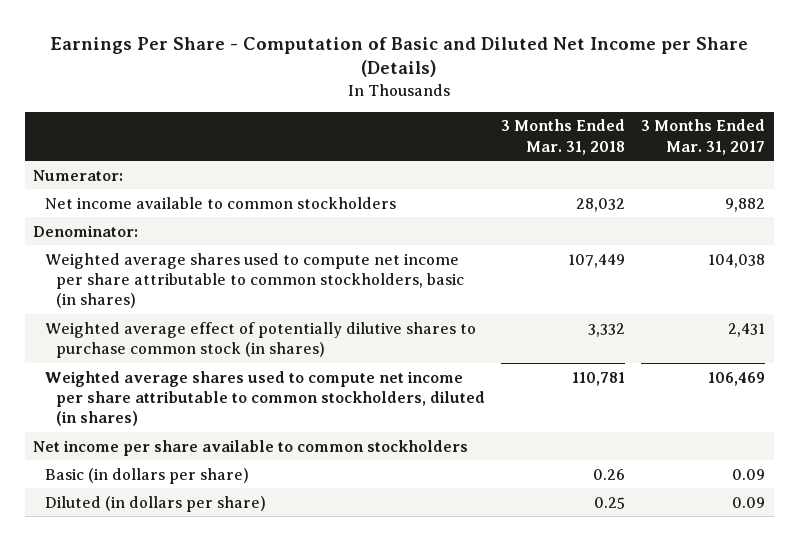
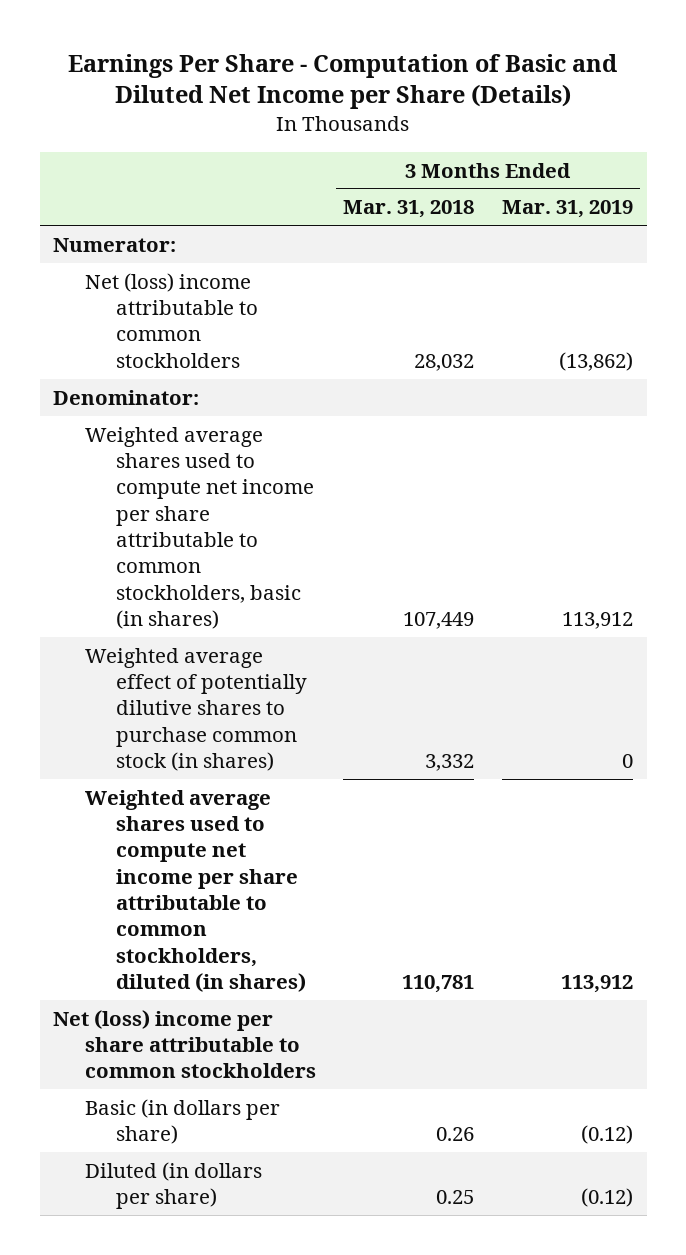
- | 3 Months Ended Mar. 31, 2018 | 3 Months Ended Mar. 31, 2017
+ | 3 Months Ended Mar. 31, 2018 | 3 Months Ended Mar. 31, 2019
- Net income available to common stockholders | 28,032 | 9,882
+ Net (loss) income attributable to common stockholders | 28,032 | (13,862)
- Net income per share available to common stockholders
+ Net (loss) income per share attributable to common stockholders

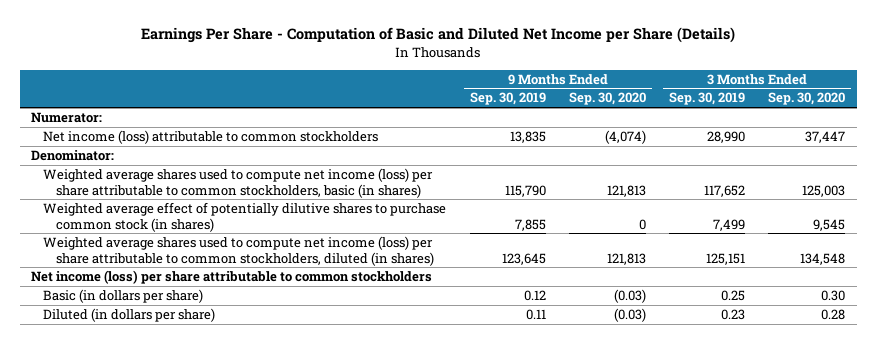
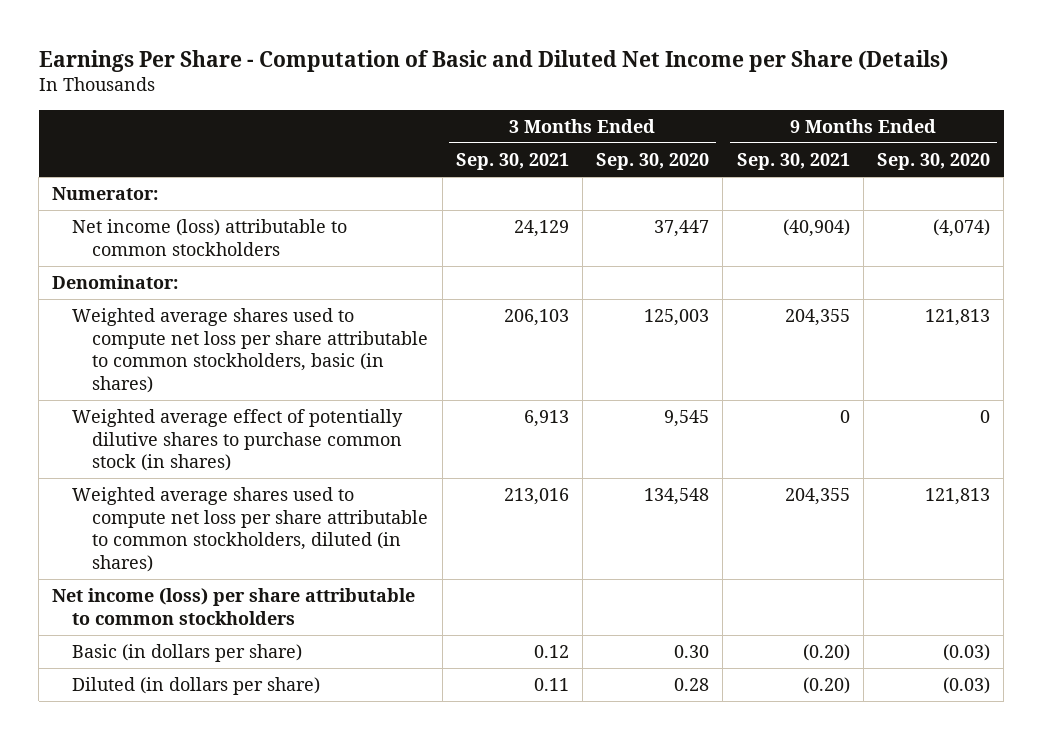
- | 9 Months Ended Sep. 30, 2019 | 9 Months Ended Sep. 30, 2020 | 3 Months Ended Sep. 30, 2019 | 3 Months Ended Sep. 30, 2020
+ | 3 Months Ended Sep. 30, 2021 | 3 Months Ended Sep. 30, 2020 | 9 Months Ended Sep. 30, 2021 | 9 Months Ended Sep. 30, 2020
- Weighted average shares used to compute net income (loss) per share attributable to common stockholders, basic (in shares) | 115,790 | 121,813 | 117,652 | 125,003
+ Weighted average shares used to compute net loss per share attributable to common stockholders, basic (in shares) | 206,103 | 125,003 | 204,355 | 121,813
- Weighted average shares used to compute net income (loss) per share attributable to common stockholders, diluted (in shares) | 123,645 | 121,813 | 125,151 | 134,548
+ Weighted average shares used to compute net loss per share attributable to common stockholders, diluted (in shares) | 213,016 | 134,548 | 204,355 | 121,813

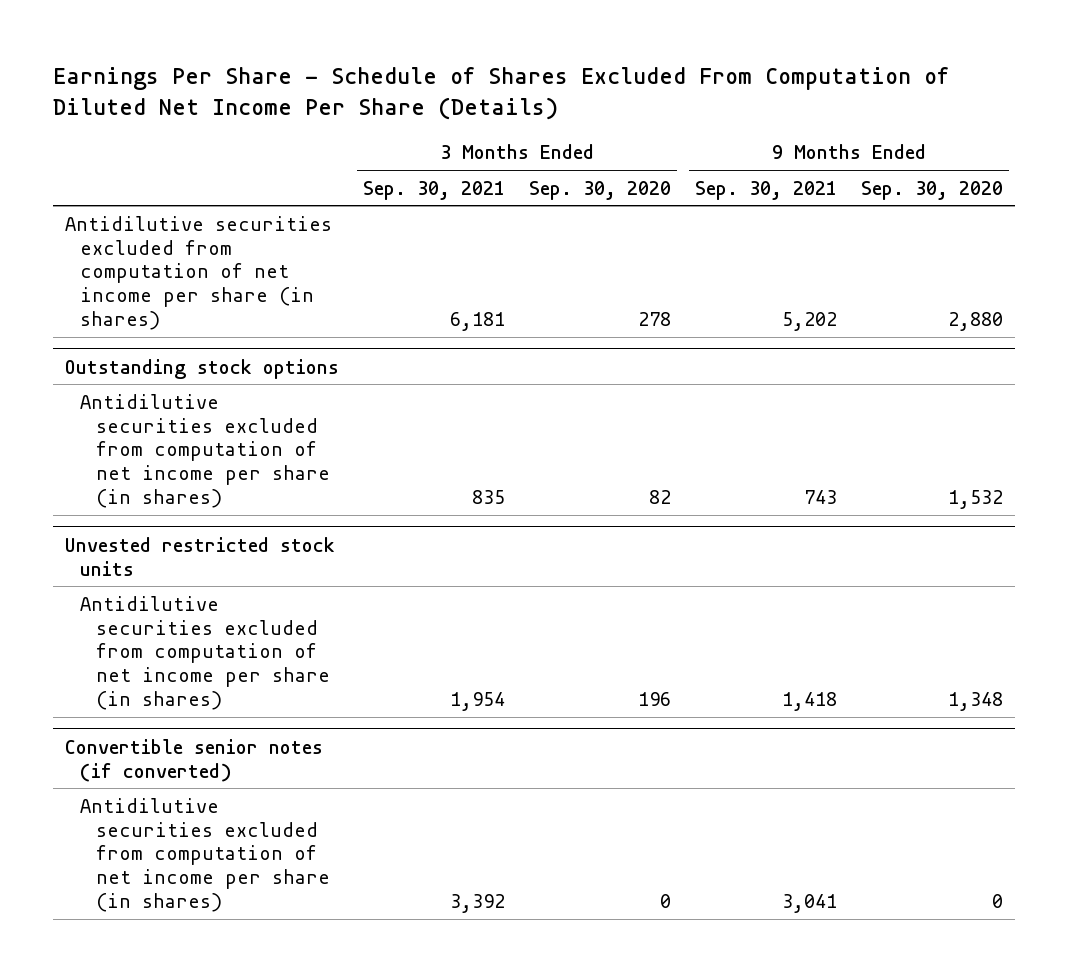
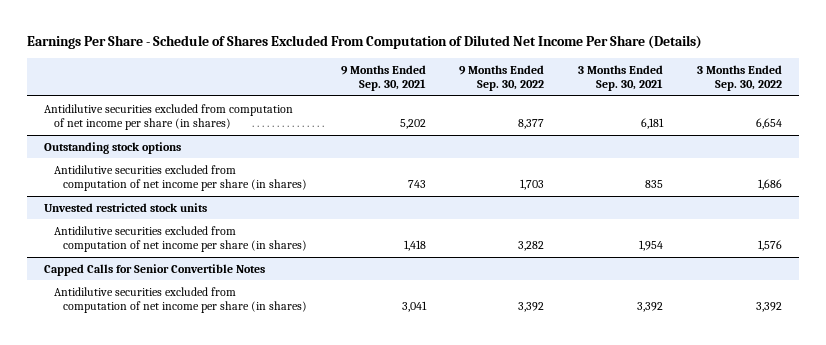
- | 3 Months Ended Sep. 30, 2021 | 3 Months Ended Sep. 30, 2020 | 9 Months Ended Sep. 30, 2021 | 9 Months Ended Sep. 30, 2020
+ | 9 Months Ended Sep. 30, 2021 | 9 Months Ended Sep. 30, 2022 | 3 Months Ended Sep. 30, 2021 | 3 Months Ended Sep. 30, 2022
- Convertible senior notes (if converted)
+ Capped Calls for Senior Convertible Notes

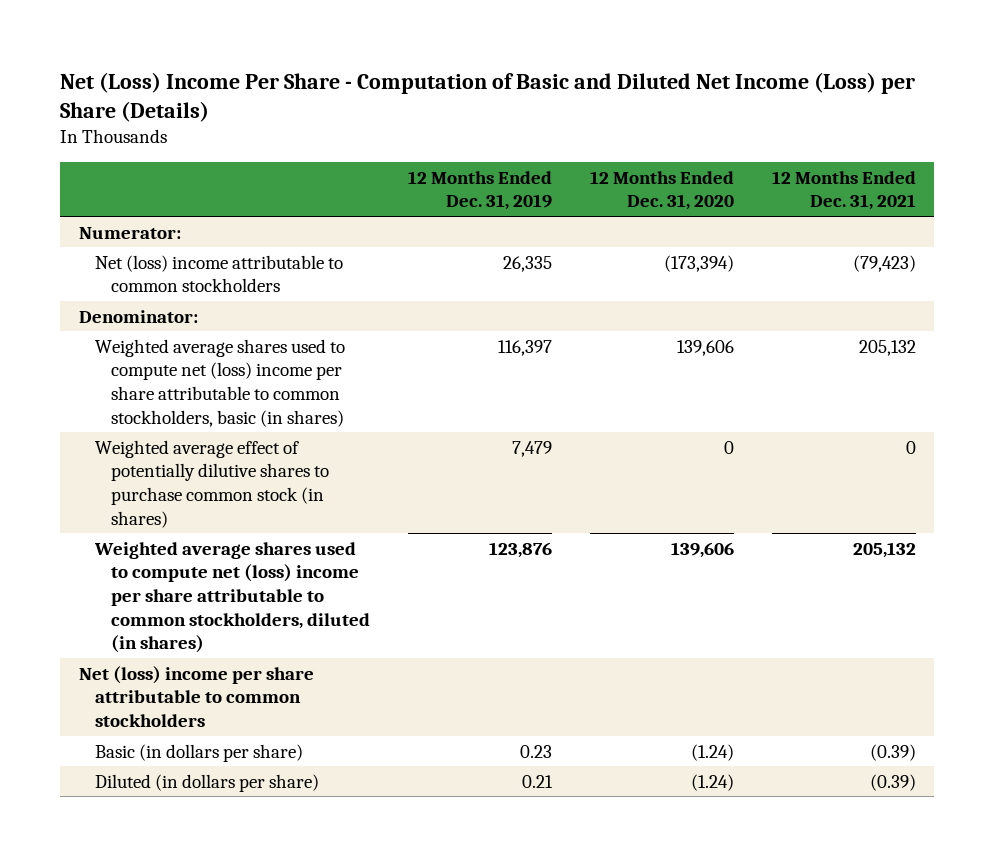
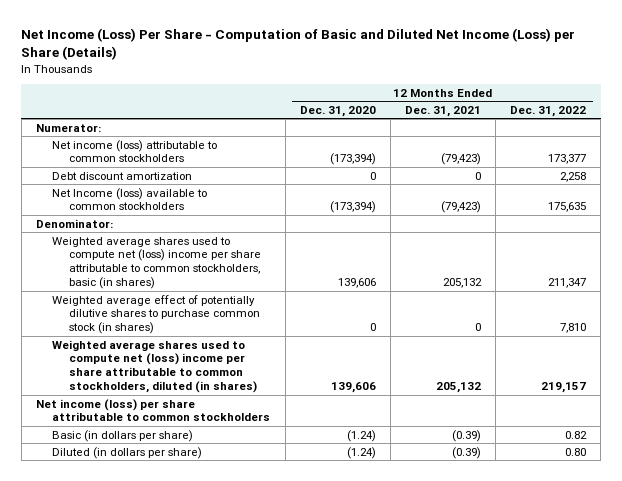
- Net (Loss) Income Per Share - Computation of Basic and Diluted Net Income (Loss) per Share (Details)
+ Net Income (Loss) Per Share - Computation of Basic and Diluted Net Income (Loss) per Share (Details)
- | 12 Months Ended Dec. 31, 2019 | 12 Months Ended Dec. 31, 2020 | 12 Months Ended Dec. 31, 2021
+ | 12 Months Ended Dec. 31, 2020 | 12 Months Ended Dec. 31, 2021 | 12 Months Ended Dec. 31, 2022
- Net (loss) income attributable to common stockholders | 26,335 | (173,394) | (79,423)
+ Net income (loss) attributable to common stockholders | (173,394) | (79,423) | 173,377
+ Debt discount amortization | 0 | 0 | 2,258
+ Net Income (loss) available to common stockholders | (173,394) | (79,423) | 175,635
- Net (loss) income per share attributable to common stockholders
+ Net income (loss) per share attributable to common stockholders

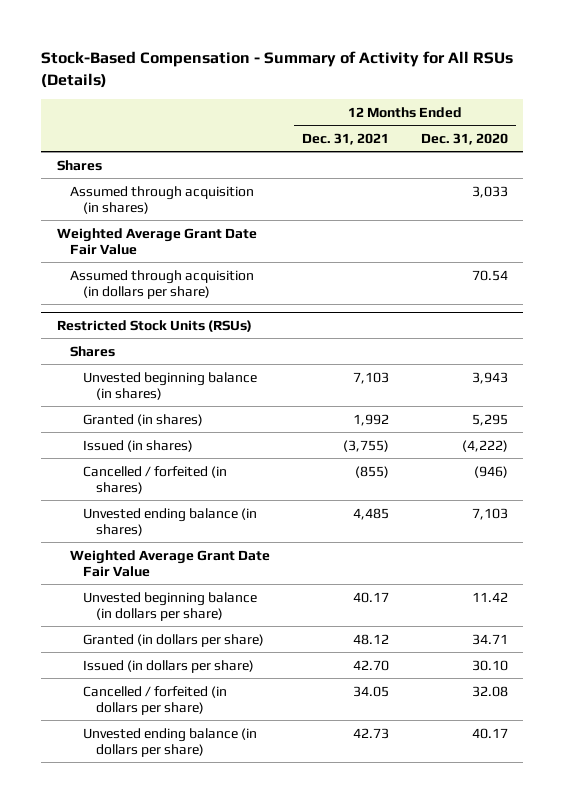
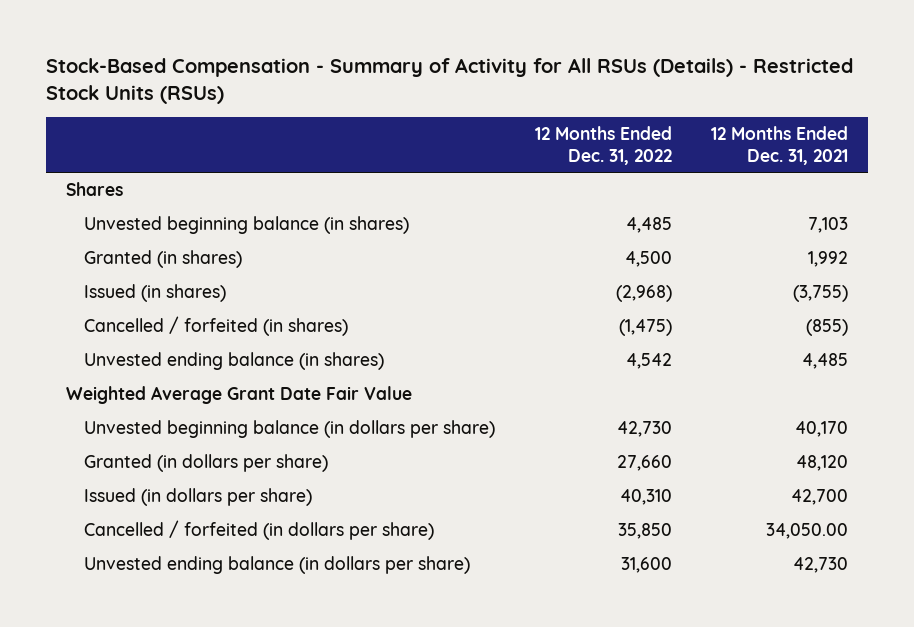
- Stock-Based Compensation - Summary of Activity for All RSUs (Details)
+ Stock-Based Compensation - Summary of Activity for All RSUs (Details) - Restricted Stock Units (RSUs)
- | 12 Months Ended Dec. 31, 2021 | 12 Months Ended Dec. 31, 2020
+ | 12 Months Ended Dec. 31, 2022 | 12 Months Ended Dec. 31, 2021
- Assumed through acquisition (in shares) | | 3,033
- Weighted Average Grant Date Fair Value
- Assumed through acquisition (in dollars per share) | | 70.54
- Restricted Stock Units (RSUs)
- Shares
- Unvested beginning balance (in dollars per share) | 40.17 | 11.42
- Granted (in dollars per share) | 48.12 | 34.71
- Issued (in dollars per share) | 42.70 | 30.10
- Cancelled / forfeited (in dollars per share) | 34.05 | 32.08
- Unvested ending balance (in dollars per share) | 42.73 | 40.17
+ Unvested beginning balance (in dollars per share) | 42,730 | 40,170
+ Granted (in dollars per share) | 27,660 | 48,120
+ Issued (in dollars per share) | 40,310 | 42,700
+ Cancelled / forfeited (in dollars per share) | 35,850 | 34,050.00
+ Unvested ending balance (in dollars per share) | 31,600 | 42,730

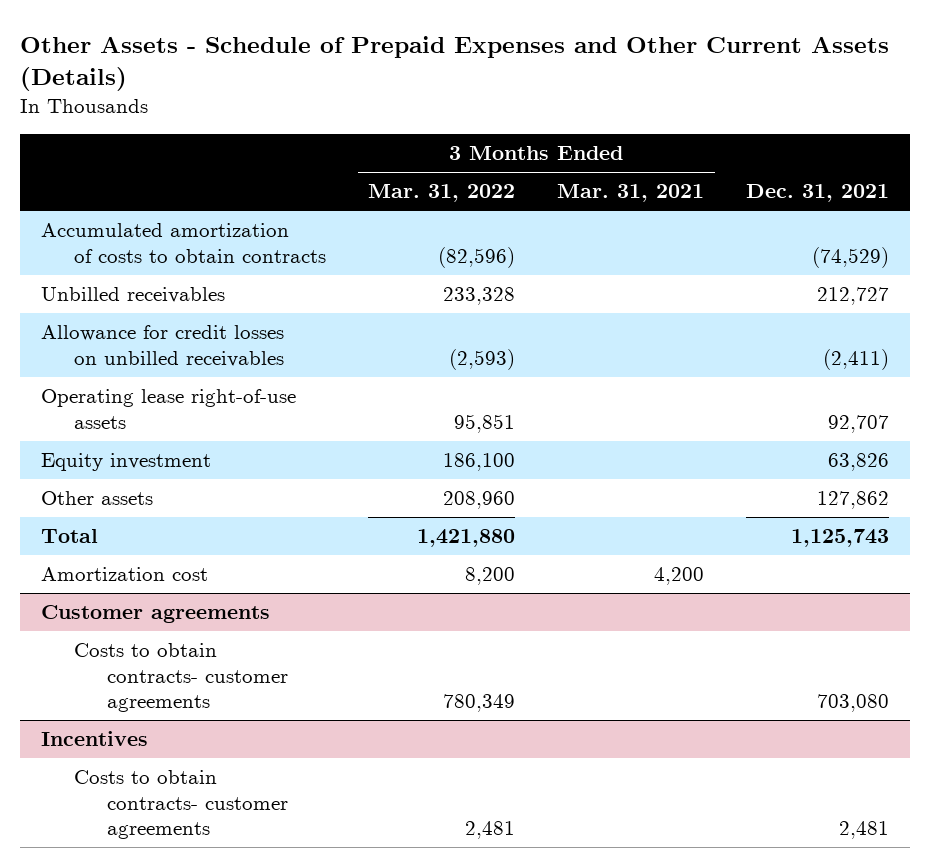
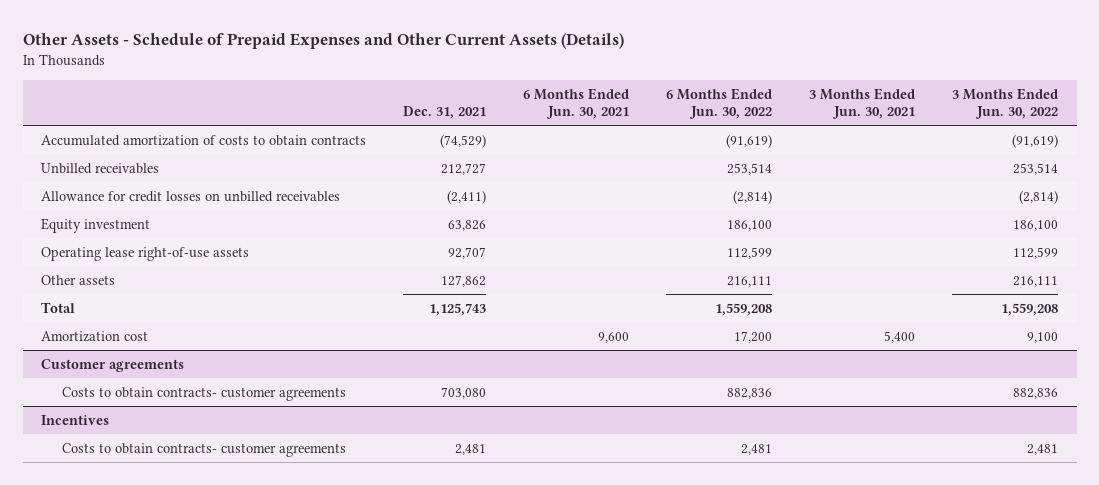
- | 3 Months Ended Mar. 31, 2022 | 3 Months Ended Mar. 31, 2021 | Dec. 31, 2021
+ | Dec. 31, 2021 | 6 Months Ended Jun. 30, 2021 | 6 Months Ended Jun. 30, 2022 | 3 Months Ended Jun. 30, 2021 | 3 Months Ended Jun. 30, 2022
moved down: Operating lease right-of-use assets | 92,707 | | 112,599 | | 112,599

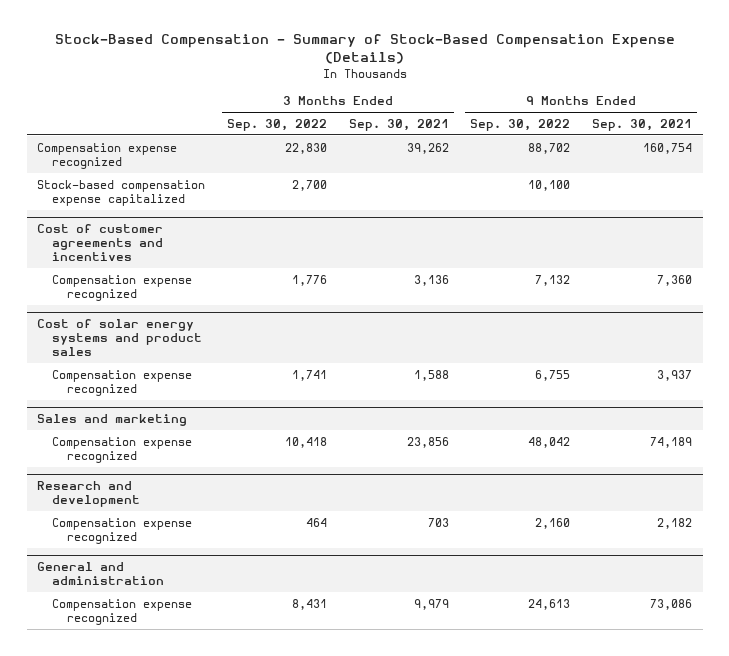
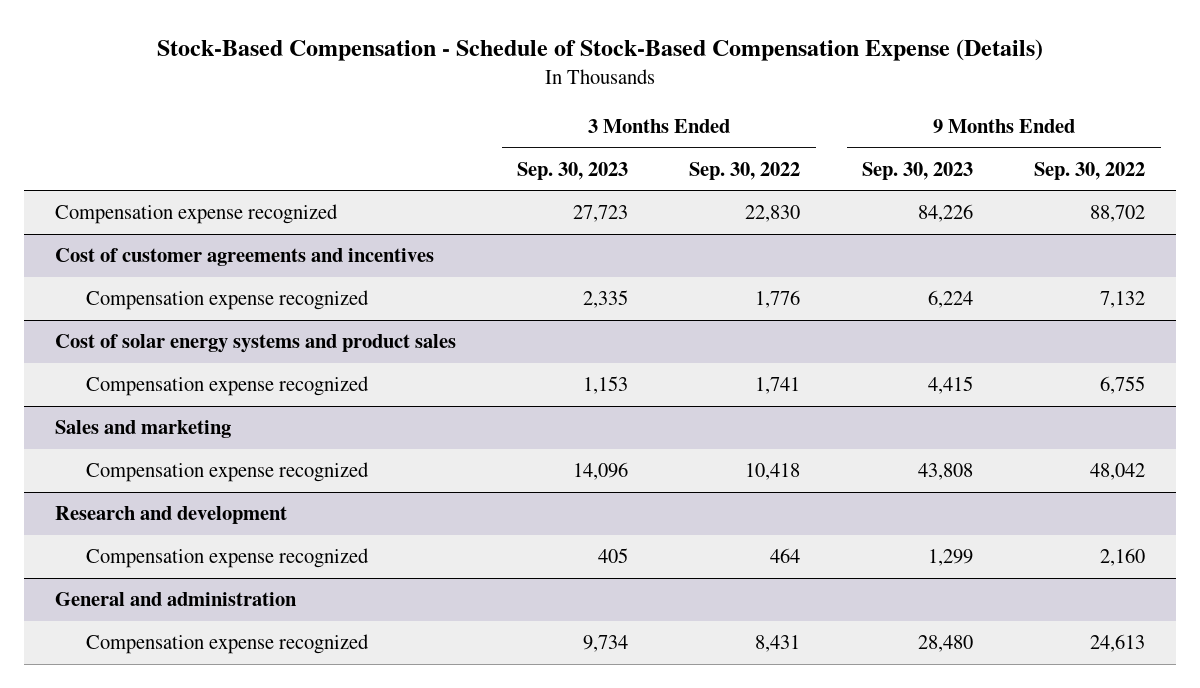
- Stock-Based Compensation - Summary of Stock-Based Compensation Expense (Details)
+ Stock-Based Compensation - Schedule of Stock-Based Compensation Expense (Details)
- | 3 Months Ended Sep. 30, 2022 | 3 Months Ended Sep. 30, 2021 | 9 Months Ended Sep. 30, 2022 | 9 Months Ended Sep. 30, 2021
+ | 3 Months Ended Sep. 30, 2023 | 3 Months Ended Sep. 30, 2022 | 9 Months Ended Sep. 30, 2023 | 9 Months Ended Sep. 30, 2022
- Stock-based compensation expense capitalized | 2,700 | | 10,100 |

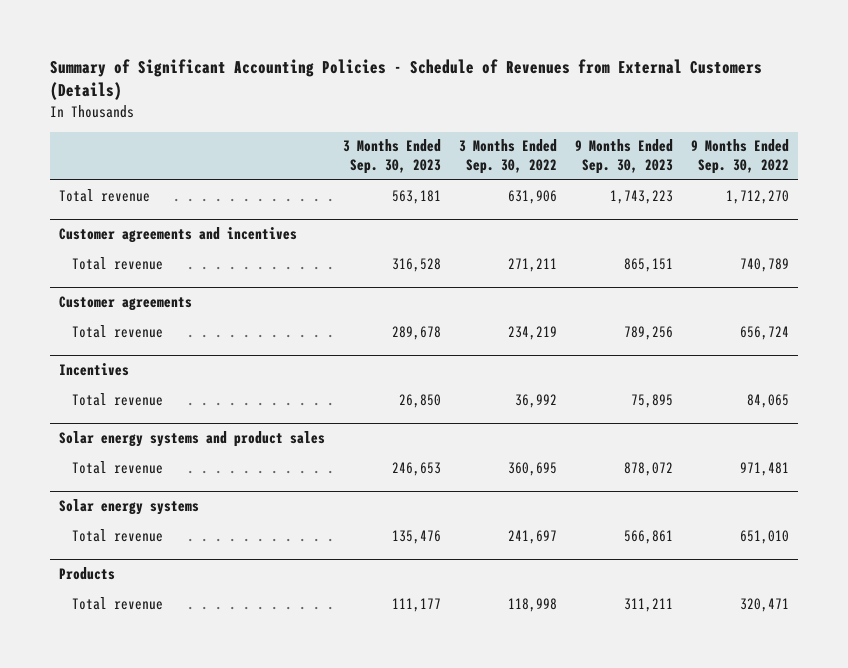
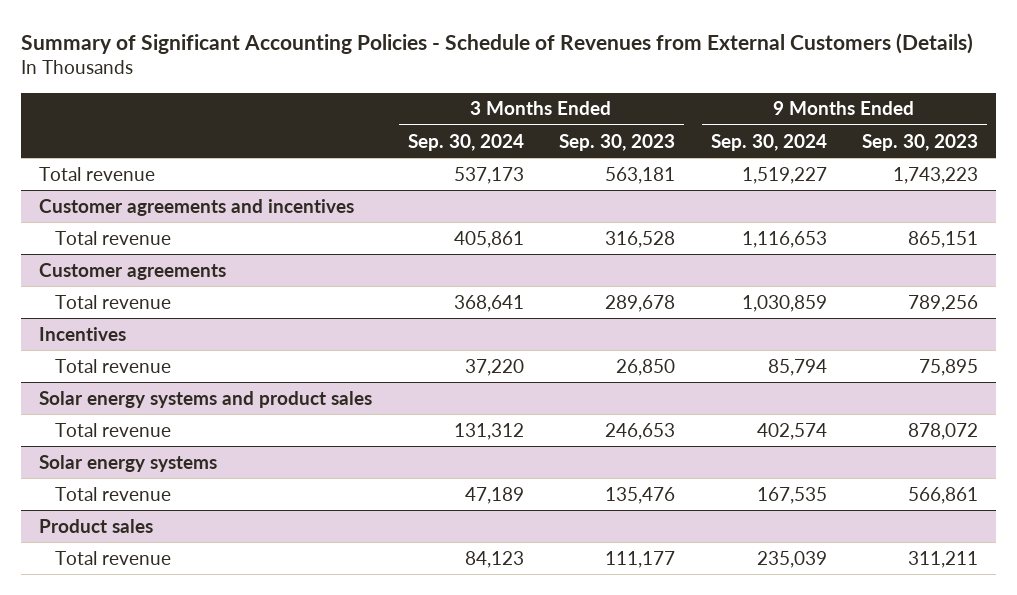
- | 3 Months Ended Sep. 30, 2023 | 3 Months Ended Sep. 30, 2022 | 9 Months Ended Sep. 30, 2023 | 9 Months Ended Sep. 30, 2022
+ | 3 Months Ended Sep. 30, 2024 | 3 Months Ended Sep. 30, 2023 | 9 Months Ended Sep. 30, 2024 | 9 Months Ended Sep. 30, 2023
- Products
+ Product sales

